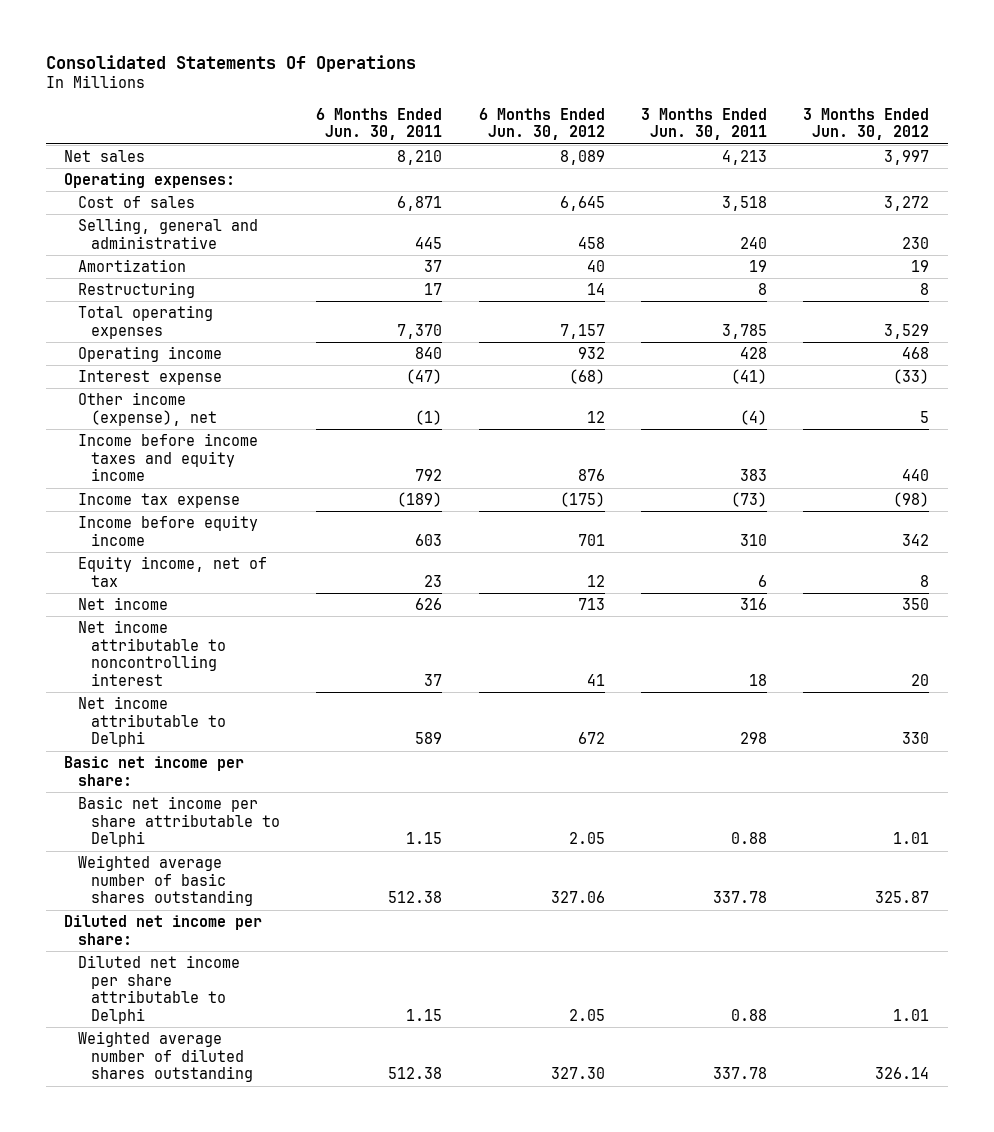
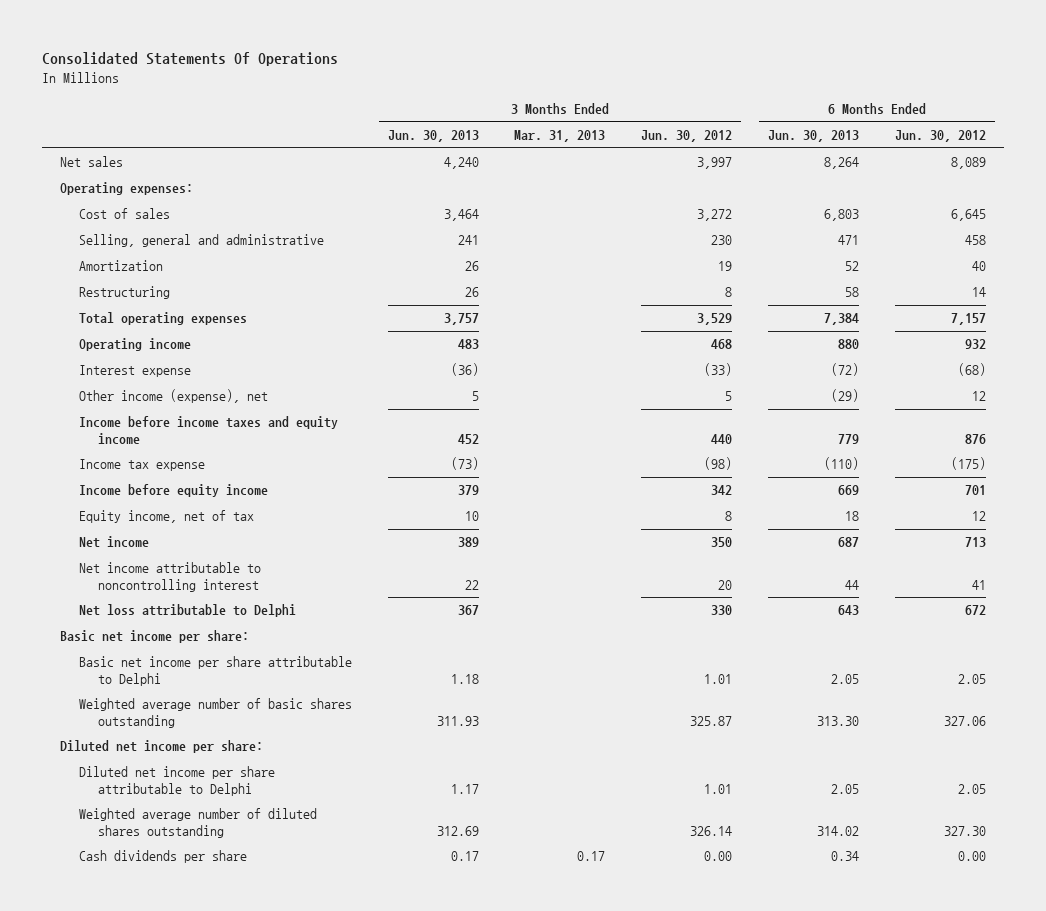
- | 6 Months Ended Jun. 30, 2011 | 6 Months Ended Jun. 30, 2012 | 3 Months Ended Jun. 30, 2011 | 3 Months Ended Jun. 30, 2012
+ | 3 Months Ended Jun. 30, 2013 | 3 Months Ended Mar. 31, 2013 | 3 Months Ended Jun. 30, 2012 | 6 Months Ended Jun. 30, 2013 | 6 Months Ended Jun. 30, 2012
- Net income attributable to Delphi | 589 | 672 | 298 | 330
+ Net loss attributable to Delphi | 367 | | 330 | 643 | 672
+ Cash dividends per share | 0.17 | 0.17 | 0.00 | 0.34 | 0.00

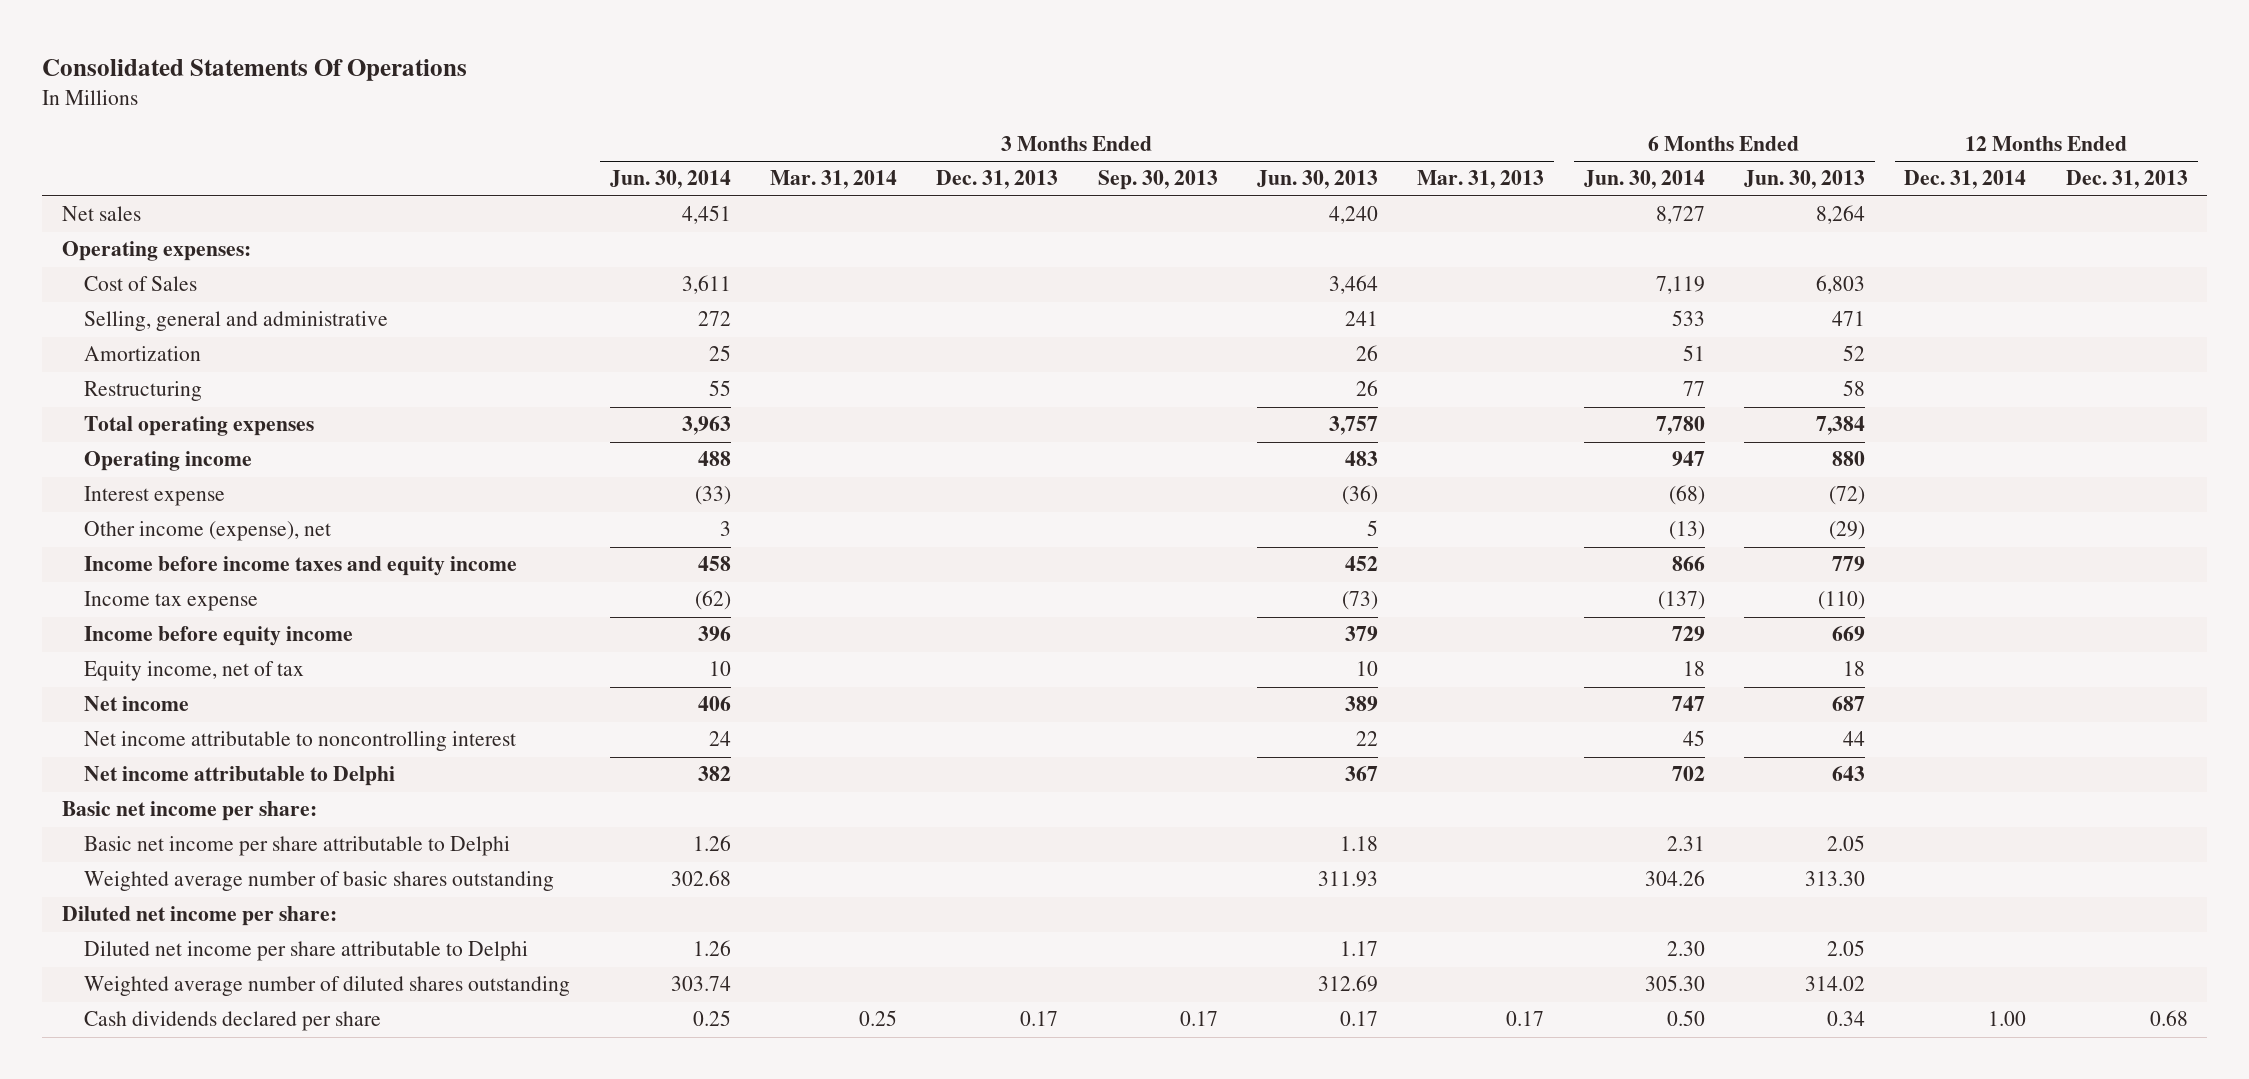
- | 3 Months Ended Jun. 30, 2013 | 3 Months Ended Mar. 31, 2013 | 3 Months Ended Jun. 30, 2012 | 6 Months Ended Jun. 30, 2013 | 6 Months Ended Jun. 30, 2012
+ | 3 Months Ended Jun. 30, 2014 | 3 Months Ended Mar. 31, 2014 | 3 Months Ended Dec. 31, 2013 | 3 Months Ended Sep. 30, 2013 | 3 Months Ended Jun. 30, 2013 | 3 Months Ended Mar. 31, 2013 | 6 Months Ended Jun. 30, 2014 | 6 Months Ended Jun. 30, 2013 | 12 Months Ended Dec. 31, 2014 | 12 Months Ended Dec. 31, 2013
- Cost of sales | 3,464 | | 3,272 | 6,803 | 6,645
+ Cost of Sales | 3,611 | | | | 3,464 | | 7,119 | 6,803 | |
- Net loss attributable to Delphi | 367 | | 330 | 643 | 672
+ Net income attributable to Delphi | 382 | | | | 367 | | 702 | 643 | |
- Cash dividends per share | 0.17 | 0.17 | 0.00 | 0.34 | 0.00
+ Cash dividends declared per share | 0.25 | 0.25 | 0.17 | 0.17 | 0.17 | 0.17 | 0.50 | 0.34 | 1.00 | 0.68

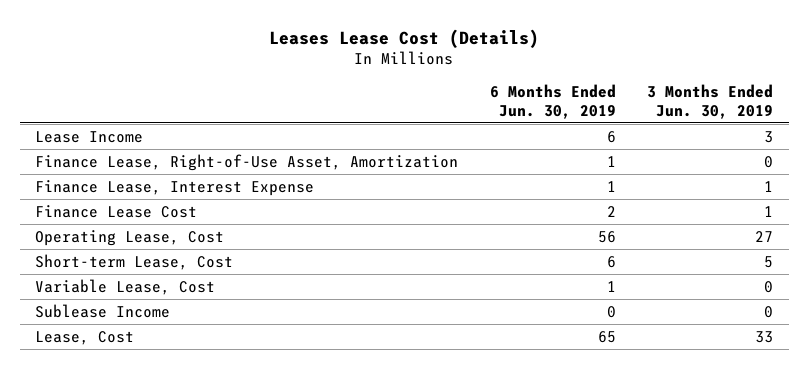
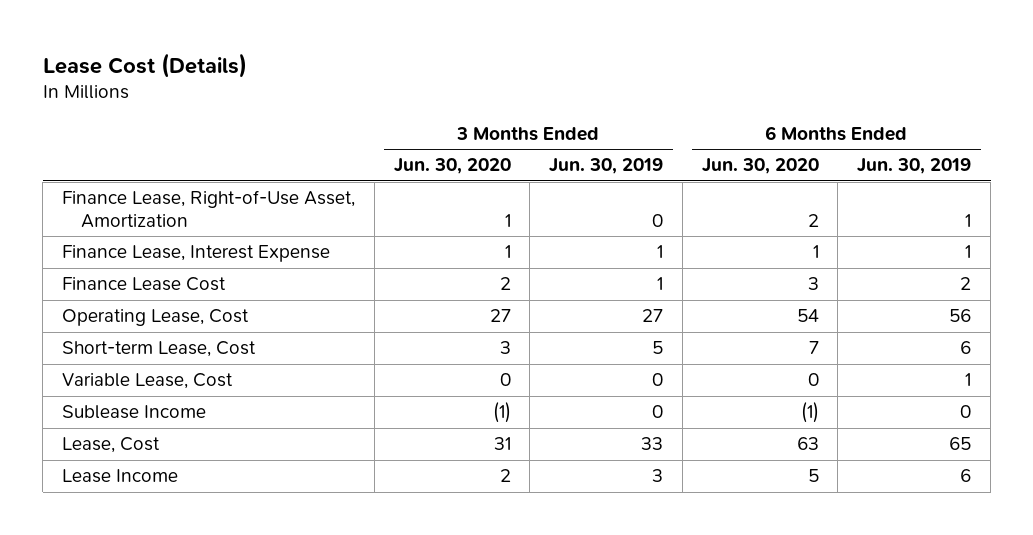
- Leases Lease Cost (Details)
+ Lease Cost (Details)
- | 6 Months Ended Jun. 30, 2019 | 3 Months Ended Jun. 30, 2019
+ | 3 Months Ended Jun. 30, 2020 | 3 Months Ended Jun. 30, 2019 | 6 Months Ended Jun. 30, 2020 | 6 Months Ended Jun. 30, 2019
moved down: Lease Income | 2 | 3 | 5 | 6

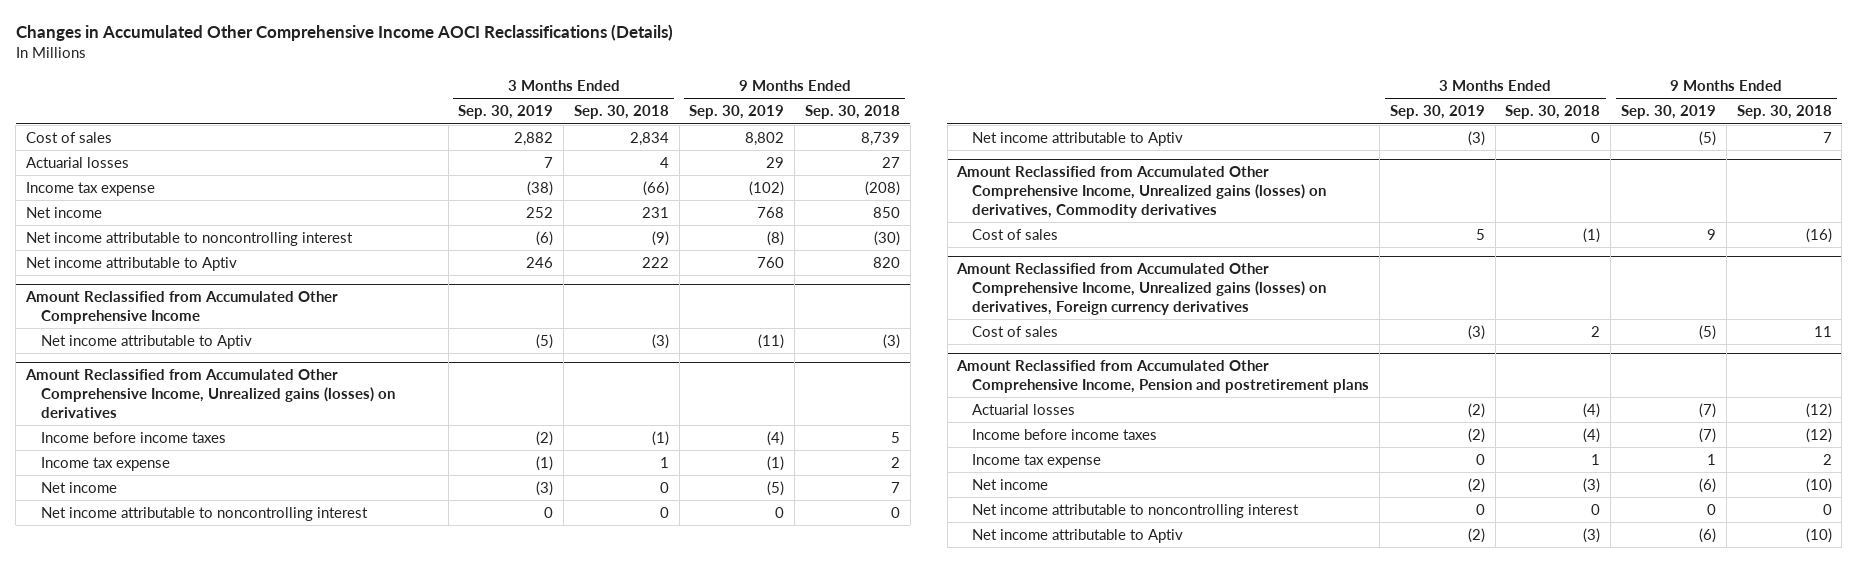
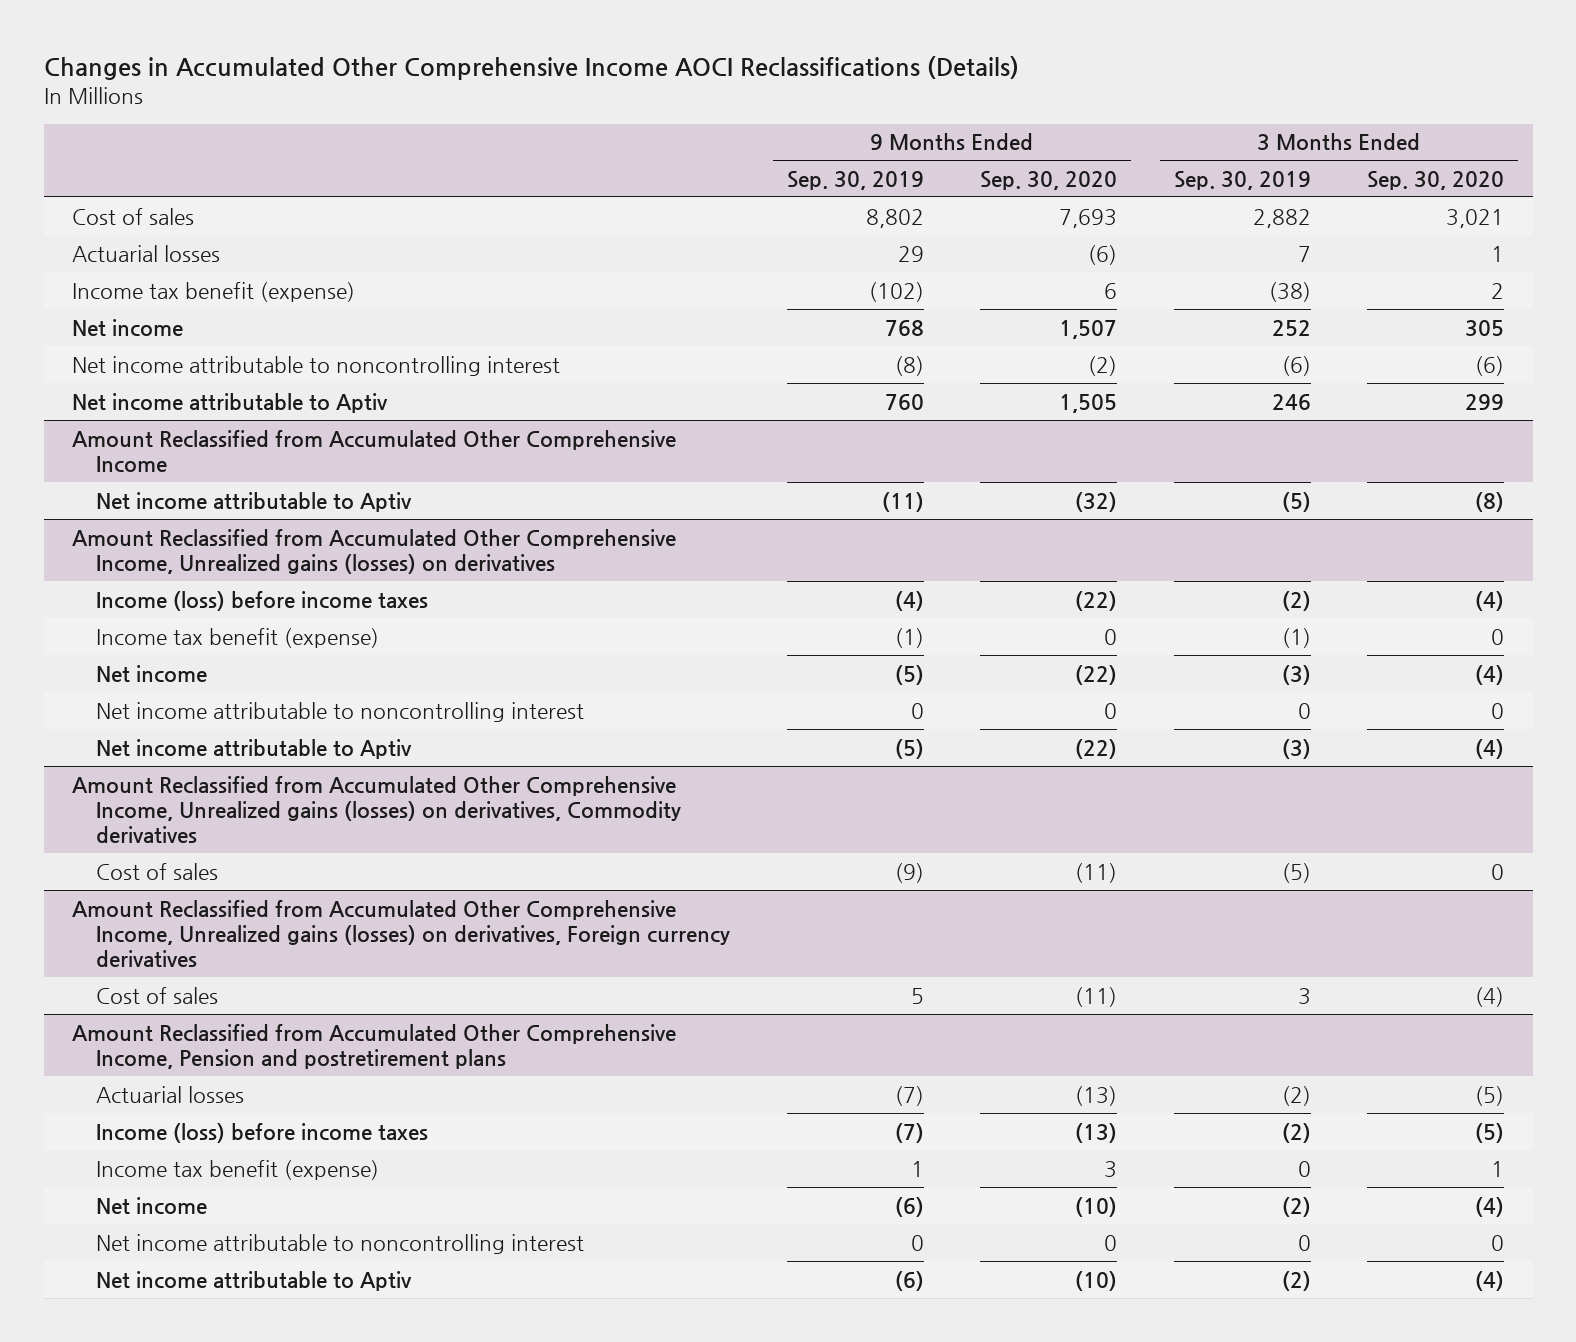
- | 3 Months Ended Sep. 30, 2019 | 3 Months Ended Sep. 30, 2018 | 9 Months Ended Sep. 30, 2019 | 9 Months Ended Sep. 30, 2018
+ | 9 Months Ended Sep. 30, 2019 | 9 Months Ended Sep. 30, 2020 | 3 Months Ended Sep. 30, 2019 | 3 Months Ended Sep. 30, 2020
- Income tax expense | (38) | (66) | (102) | (208)
+ Income tax benefit (expense) | (102) | 6 | (38) | 2
@ Amount Reclassified from Accumulated Other Comprehensive Income, Unrealized gains (losses) on derivatives
- Income before income taxes | (2) | (1) | (4) | 5
- Income tax expense | (1) | 1 | (1) | 2
+ Income (loss) before income taxes | (4) | (22) | (2) | (4)
+ Income tax benefit (expense) | (1) | 0 | (1) | 0
@ Amount Reclassified from Accumulated Other Comprehensive Income, Unrealized gains (losses) on derivatives, Commodity derivatives
- Cost of sales | 5 | (1) | 9 | (16)
+ Cost of sales | (9) | (11) | (5) | 0
@ Amount Reclassified from Accumulated Other Comprehensive Income, Unrealized gains (losses) on derivatives, Foreign currency derivatives
- Cost of sales | (3) | 2 | (5) | 11
+ Cost of sales | 5 | (11) | 3 | (4)
@ Amount Reclassified from Accumulated Other Comprehensive Income, Pension and postretirement plans
- Income before income taxes | (2) | (4) | (7) | (12)
- Income tax expense | 0 | 1 | 1 | 2
+ Income (loss) before income taxes | (7) | (13) | (2) | (5)
+ Income tax benefit (expense) | 1 | 3 | 0 | 1

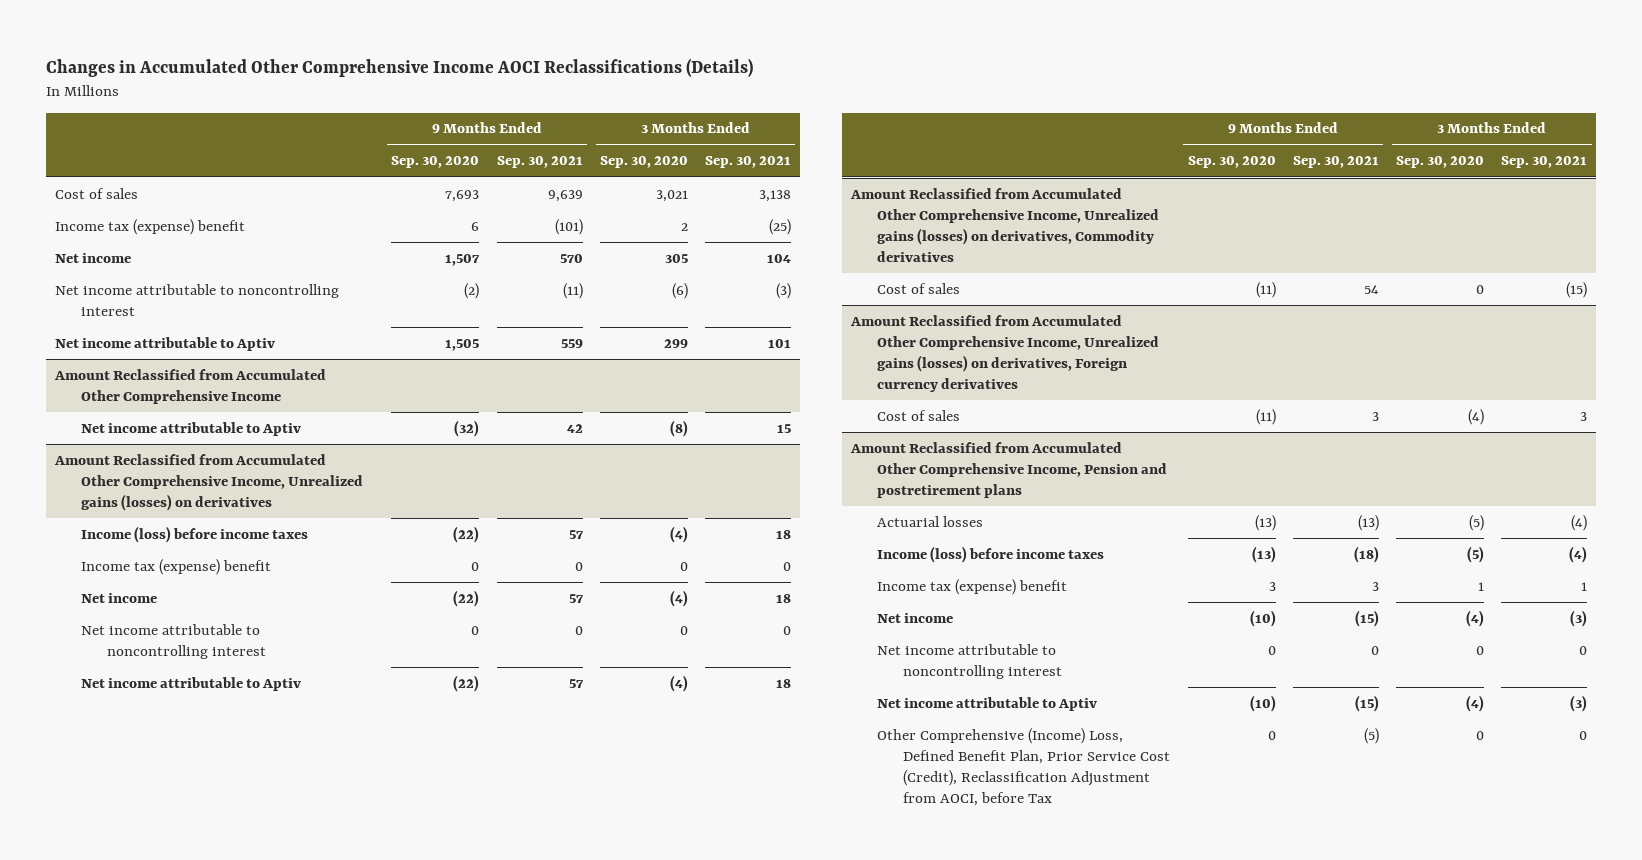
- | 9 Months Ended Sep. 30, 2019 | 9 Months Ended Sep. 30, 2020 | 3 Months Ended Sep. 30, 2019 | 3 Months Ended Sep. 30, 2020
+ | 9 Months Ended Sep. 30, 2020 | 9 Months Ended Sep. 30, 2021 | 3 Months Ended Sep. 30, 2020 | 3 Months Ended Sep. 30, 2021
- Actuarial losses | 29 | (6) | 7 | 1
- Income tax benefit (expense) | (102) | 6 | (38) | 2
+ Income tax (expense) benefit | 6 | (101) | 2 | (25)
@ Amount Reclassified from Accumulated Other Comprehensive Income, Unrealized gains (losses) on derivatives
- Income tax benefit (expense) | (1) | 0 | (1) | 0
+ Income tax (expense) benefit | 0 | 0 | 0 | 0
@ Amount Reclassified from Accumulated Other Comprehensive Income, Pension and postretirement plans
- Income tax benefit (expense) | 1 | 3 | 0 | 1
+ Income tax (expense) benefit | 3 | 3 | 1 | 1
+ Other Comprehensive (Income) Loss, Defined Benefit Plan, Prior Service Cost (Credit), Reclassification Adjustment from AOCI, before Tax | 0 | (5) | 0 | 0

